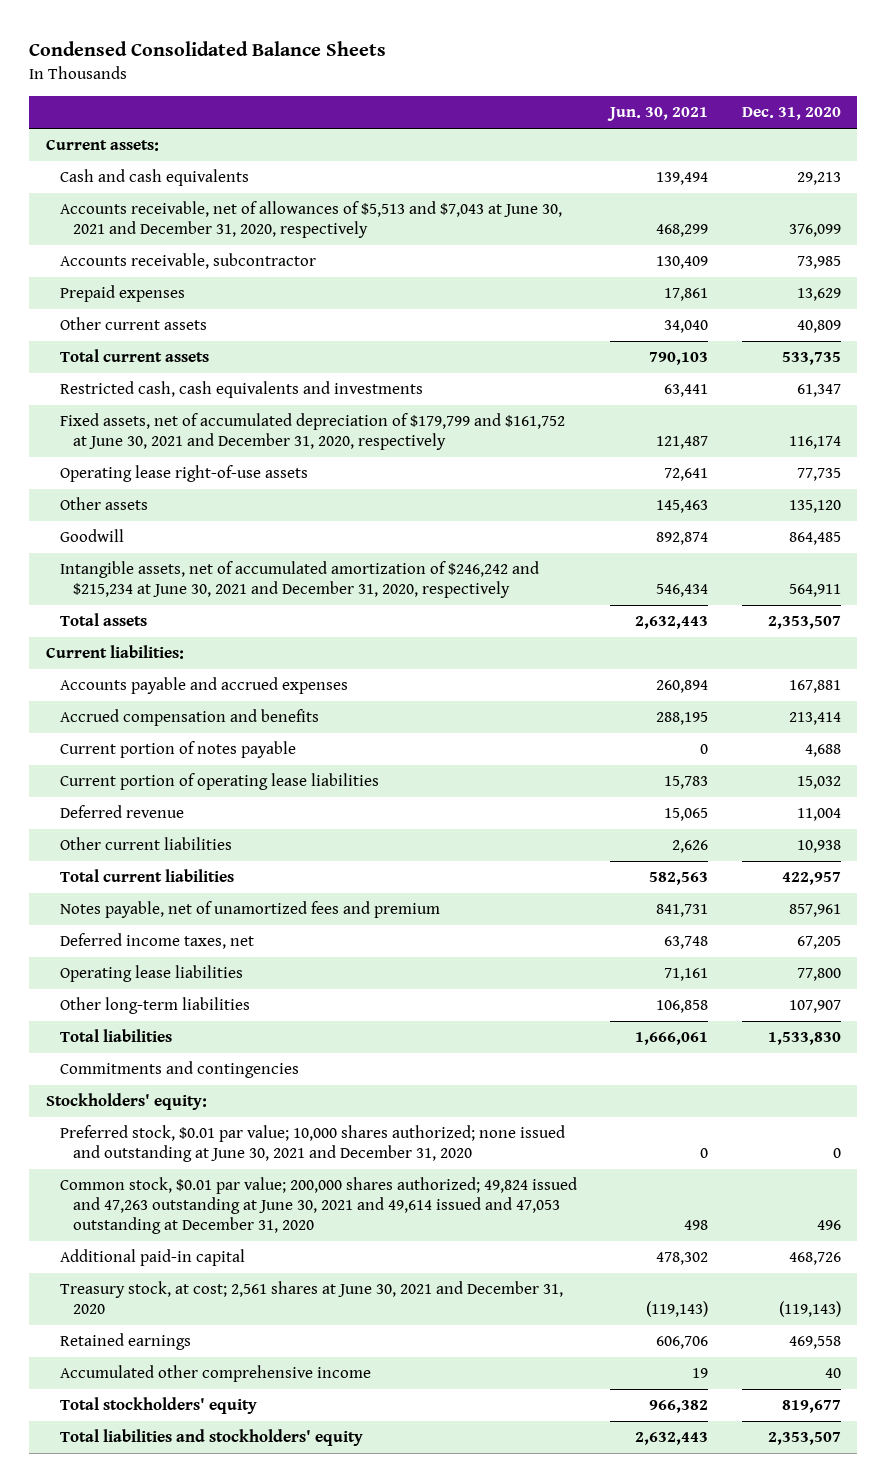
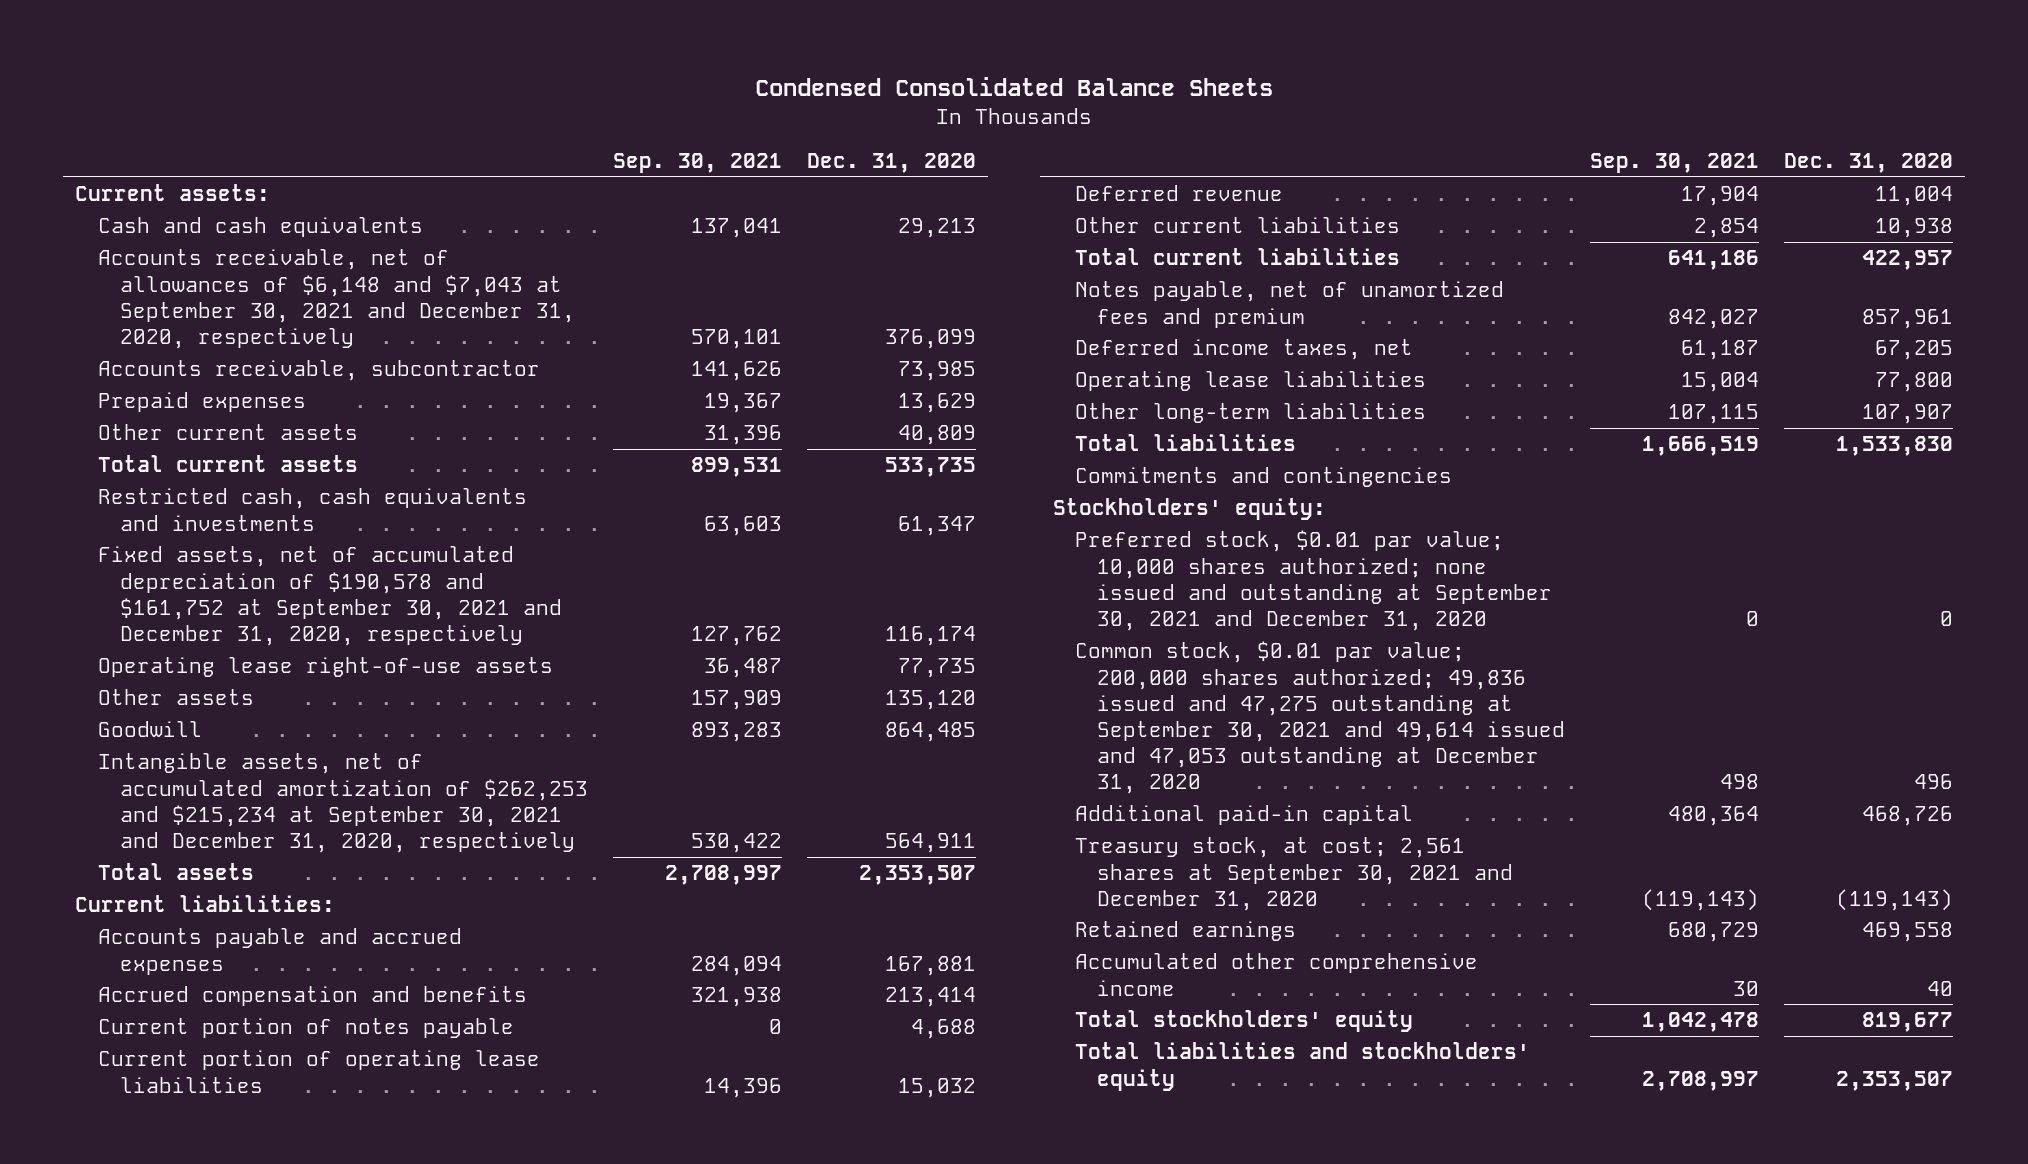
- | Jun. 30, 2021 | Dec. 31, 2020
+ | Sep. 30, 2021 | Dec. 31, 2020
- Accounts receivable, net of allowances of $5,513 and $7,043 at June 30, 2021 and December 31, 2020, respectively | 468,299 | 376,099
+ Accounts receivable, net of allowances of $6,148 and $7,043 at September 30, 2021 and December 31, 2020, respectively | 570,101 | 376,099
- Fixed assets, net of accumulated depreciation of $179,799 and $161,752 at June 30, 2021 and December 31, 2020, respectively | 121,487 | 116,174
+ Fixed assets, net of accumulated depreciation of $190,578 and $161,752 at September 30, 2021 and December 31, 2020, respectively | 127,762 | 116,174
- Intangible assets, net of accumulated amortization of $246,242 and $215,234 at June 30, 2021 and December 31, 2020, respectively | 546,434 | 564,911
+ Intangible assets, net of accumulated amortization of $262,253 and $215,234 at September 30, 2021 and December 31, 2020, respectively | 530,422 | 564,911
- Preferred stock, $0.01 par value; 10,000 shares authorized; none issued and outstanding at June 30, 2021 and December 31, 2020 | 0 | 0
- Common stock, $0.01 par value; 200,000 shares authorized; 49,824 issued and 47,263 outstanding at June 30, 2021 and 49,614 issued and 47,053 outstanding at December 31, 2020 | 498 | 496
+ Preferred stock, $0.01 par value; 10,000 shares authorized; none issued and outstanding at September 30, 2021 and December 31, 2020 | 0 | 0
+ Common stock, $0.01 par value; 200,000 shares authorized; 49,836 issued and 47,275 outstanding at September 30, 2021 and 49,614 issued and 47,053 outstanding at December 31, 2020 | 498 | 496
- Treasury stock, at cost; 2,561 shares at June 30, 2021 and December 31, 2020 | (119,143) | (119,143)
+ Treasury stock, at cost; 2,561 shares at September 30, 2021 and December 31, 2020 | (119,143) | (119,143)

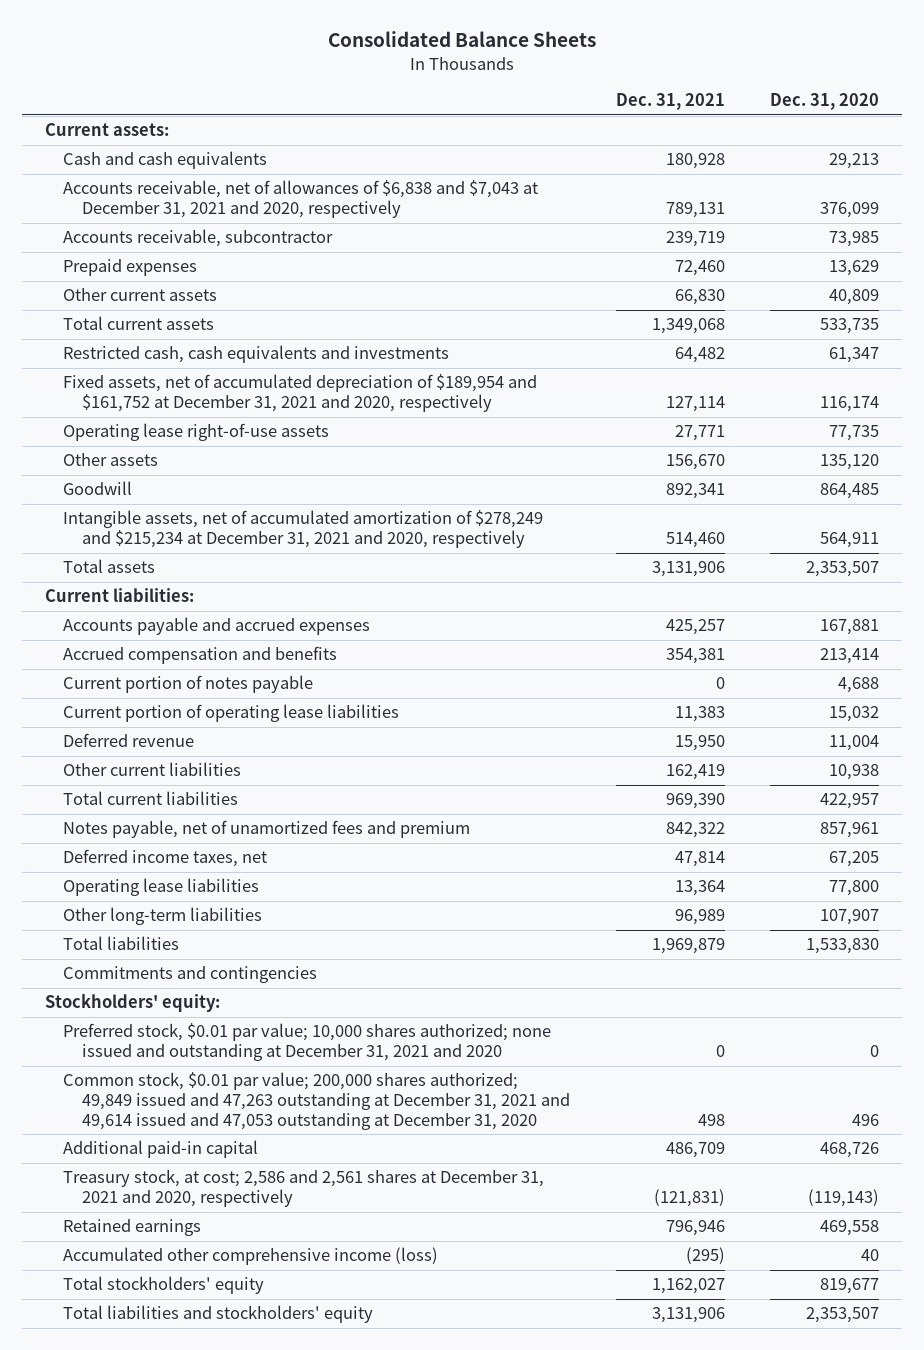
- Condensed Consolidated Balance Sheets
+ Consolidated Balance Sheets
- | Sep. 30, 2021 | Dec. 31, 2020
+ | Dec. 31, 2021 | Dec. 31, 2020
- Accounts receivable, net of allowances of $6,148 and $7,043 at September 30, 2021 and December 31, 2020, respectively | 570,101 | 376,099
+ Accounts receivable, net of allowances of $6,838 and $7,043 at December 31, 2021 and 2020, respectively | 789,131 | 376,099
- Fixed assets, net of accumulated depreciation of $190,578 and $161,752 at September 30, 2021 and December 31, 2020, respectively | 127,762 | 116,174
+ Fixed assets, net of accumulated depreciation of $189,954 and $161,752 at December 31, 2021 and 2020, respectively | 127,114 | 116,174
- Intangible assets, net of accumulated amortization of $262,253 and $215,234 at September 30, 2021 and December 31, 2020, respectively | 530,422 | 564,911
+ Intangible assets, net of accumulated amortization of $278,249 and $215,234 at December 31, 2021 and 2020, respectively | 514,460 | 564,911
- Preferred stock, $0.01 par value; 10,000 shares authorized; none issued and outstanding at September 30, 2021 and December 31, 2020 | 0 | 0
- Common stock, $0.01 par value; 200,000 shares authorized; 49,836 issued and 47,275 outstanding at September 30, 2021 and 49,614 issued and 47,053 outstanding at December 31, 2020 | 498 | 496
+ Preferred stock, $0.01 par value; 10,000 shares authorized; none issued and outstanding at December 31, 2021 and 2020 | 0 | 0
+ Common stock, $0.01 par value; 200,000 shares authorized; 49,849 issued and 47,263 outstanding at December 31, 2021 and 49,614 issued and 47,053 outstanding at December 31, 2020 | 498 | 496
- Treasury stock, at cost; 2,561 shares at September 30, 2021 and December 31, 2020 | (119,143) | (119,143)
+ Treasury stock, at cost; 2,586 and 2,561 shares at December 31, 2021 and 2020, respectively | (121,831) | (119,143)
- Accumulated other comprehensive income | 30 | 40
+ Accumulated other comprehensive income (loss) | (295) | 40

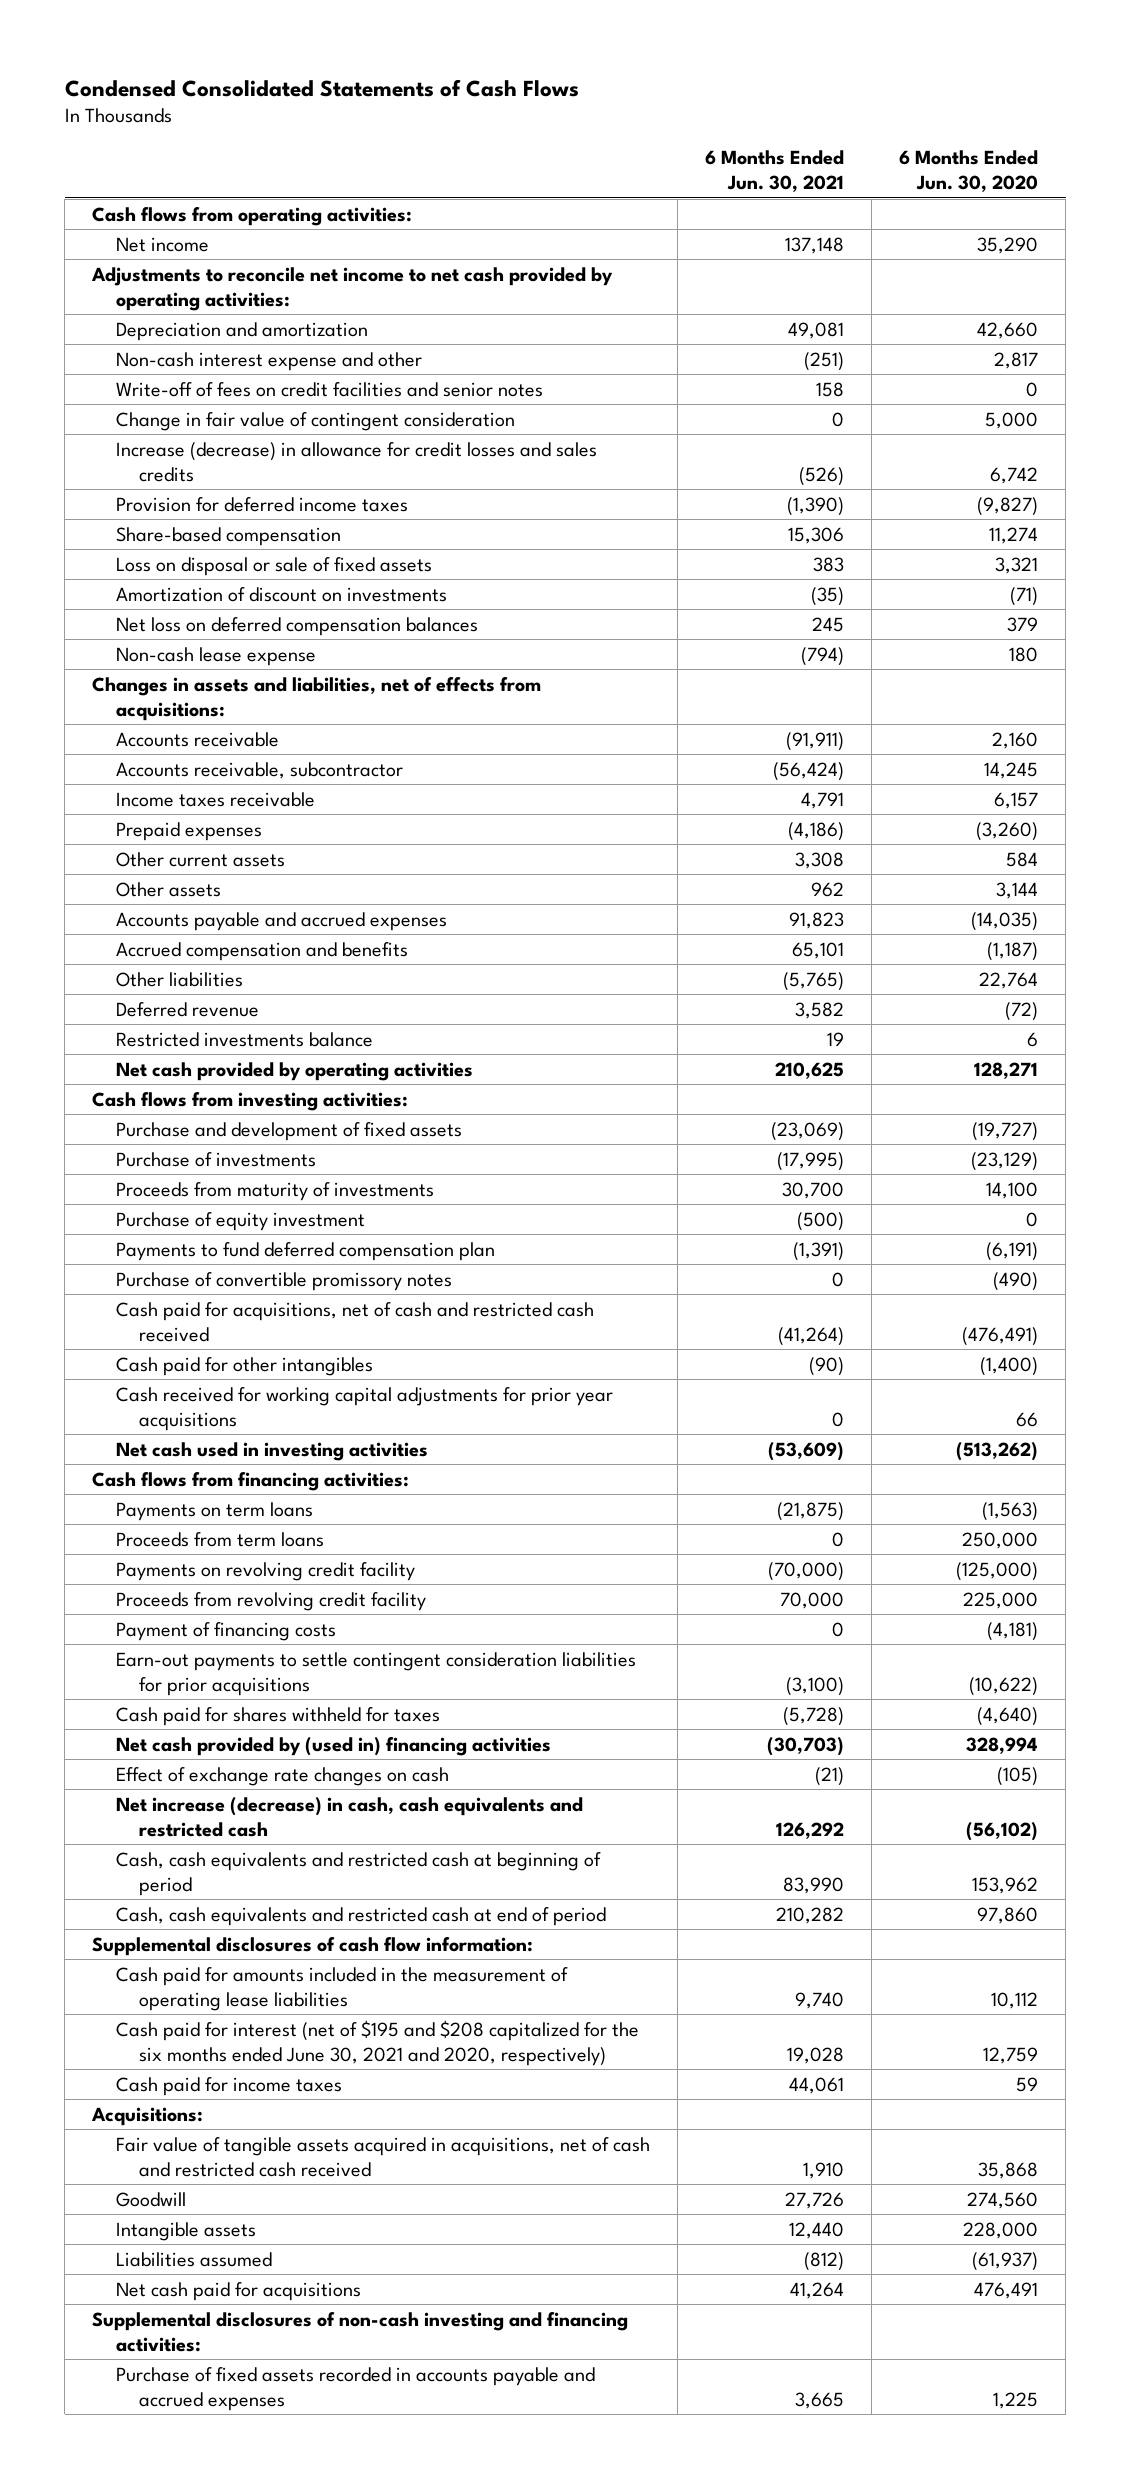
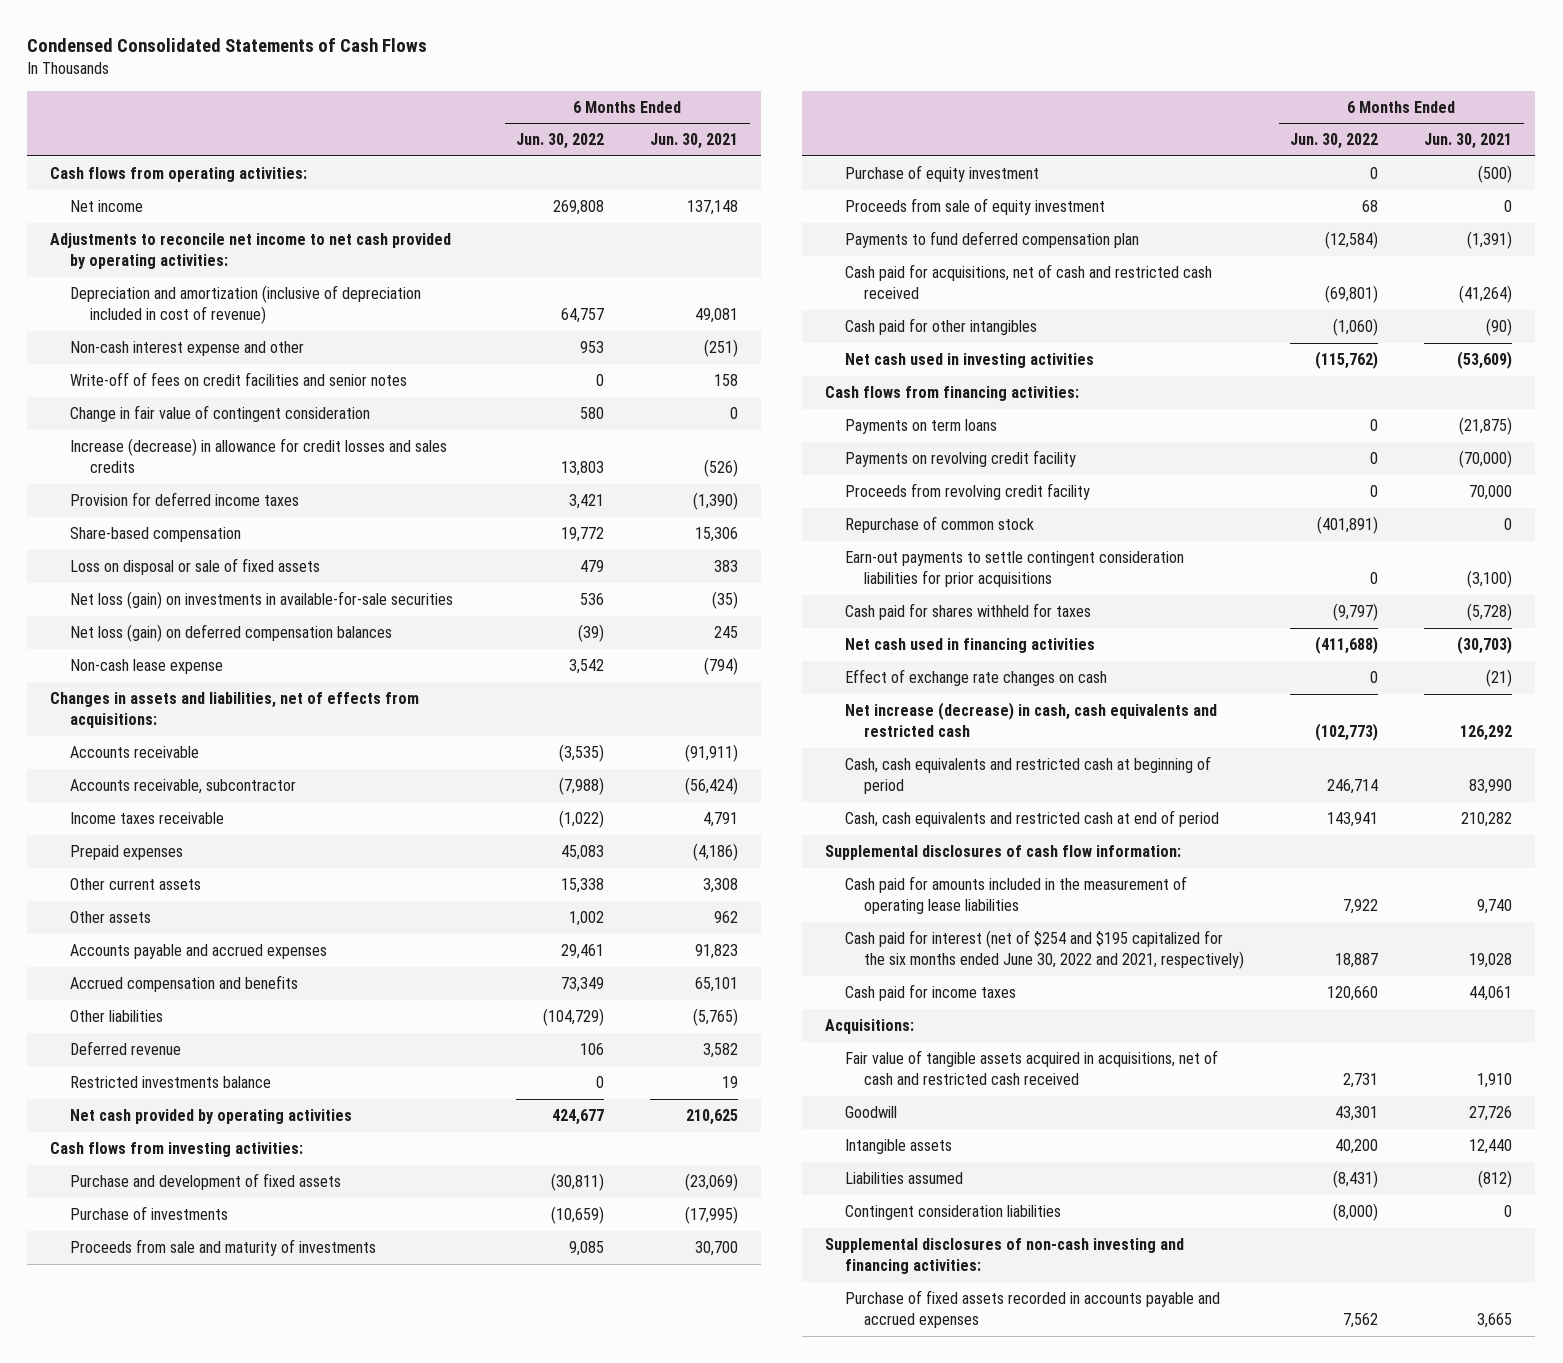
- | 6 Months Ended Jun. 30, 2021 | 6 Months Ended Jun. 30, 2020
+ | 6 Months Ended Jun. 30, 2022 | 6 Months Ended Jun. 30, 2021
- Depreciation and amortization | 49,081 | 42,660
+ Depreciation and amortization (inclusive of depreciation included in cost of revenue) | 64,757 | 49,081
- Amortization of discount on investments | (35) | (71)
- Net loss on deferred compensation balances | 245 | 379
+ Net loss (gain) on investments in available-for-sale securities | 536 | (35)
+ Net loss (gain) on deferred compensation balances | (39) | 245
- Proceeds from maturity of investments | 30,700 | 14,100
+ Proceeds from sale and maturity of investments | 9,085 | 30,700
+ Proceeds from sale of equity investment | 68 | 0
- Purchase of convertible promissory notes | 0 | (490)
- Cash received for working capital adjustments for prior year acquisitions | 0 | 66
- Proceeds from term loans | 0 | 250,000
- Payment of financing costs | 0 | (4,181)
+ Repurchase of common stock | (401,891) | 0
- Net cash provided by (used in) financing activities | (30,703) | 328,994
+ Net cash used in financing activities | (411,688) | (30,703)
- Cash paid for interest (net of $195 and $208 capitalized for the six months ended June 30, 2021 and 2020, respectively) | 19,028 | 12,759
+ Cash paid for interest (net of $254 and $195 capitalized for the six months ended June 30, 2022 and 2021, respectively) | 18,887 | 19,028
- Net cash paid for acquisitions | 41,264 | 476,491
+ Contingent consideration liabilities | (8,000) | 0

